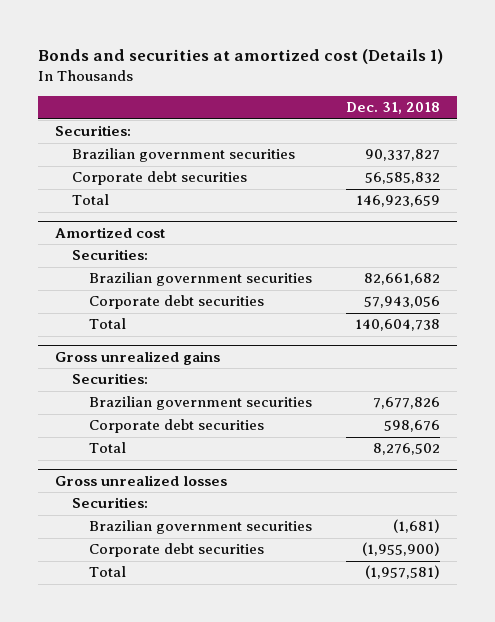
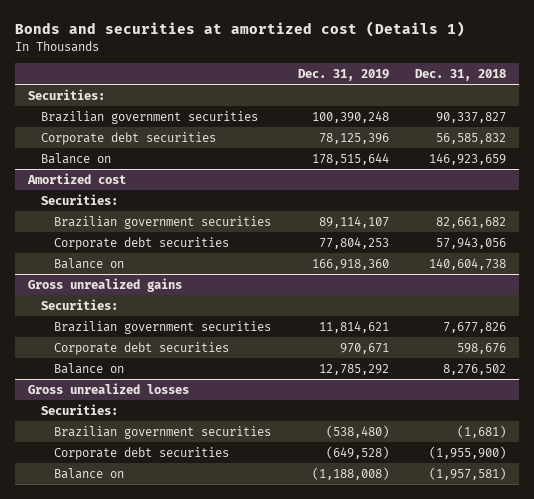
- | Dec. 31, 2018
+ | Dec. 31, 2019 | Dec. 31, 2018
- Total | 146,923,659
+ Balance on | 178,515,644 | 146,923,659
@ Amortized cost
- Total | 140,604,738
+ Balance on | 166,918,360 | 140,604,738
@ Gross unrealized gains
- Total | 8,276,502
+ Balance on | 12,785,292 | 8,276,502
@ Gross unrealized losses
- Total | (1,957,581)
+ Balance on | (1,188,008) | (1,957,581)

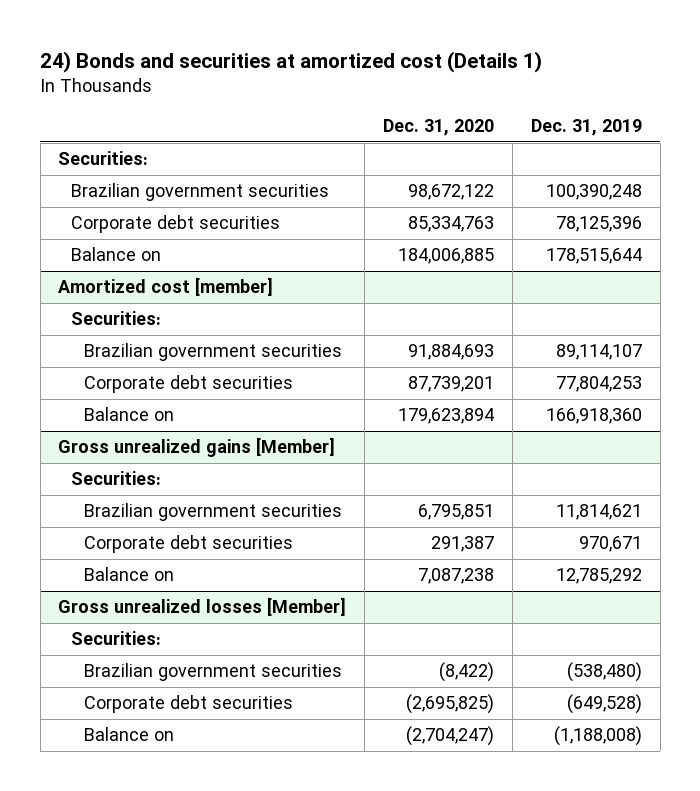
- Bonds and securities at amortized cost (Details 1)
+ 24) Bonds and securities at amortized cost (Details 1)
- | Dec. 31, 2019 | Dec. 31, 2018
+ | Dec. 31, 2020 | Dec. 31, 2019
- Amortized cost
+ Amortized cost [member]
- Gross unrealized gains
+ Gross unrealized gains [Member]
- Gross unrealized losses
+ Gross unrealized losses [Member]

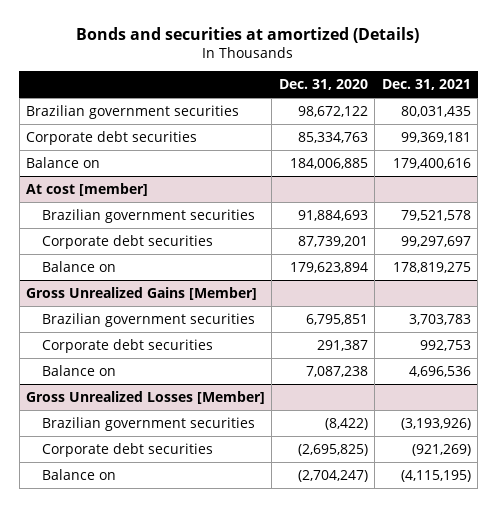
- 24) Bonds and securities at amortized cost (Details 1)
+ Bonds and securities at amortized (Details)
- | Dec. 31, 2020 | Dec. 31, 2019
+ | Dec. 31, 2020 | Dec. 31, 2021
- Securities:
- Amortized cost [member]
- Securities:
+ At cost [member]
- Gross unrealized gains [Member]
- Securities:
+ Gross Unrealized Gains [Member]
- Gross unrealized losses [Member]
- Securities:
+ Gross Unrealized Losses [Member]

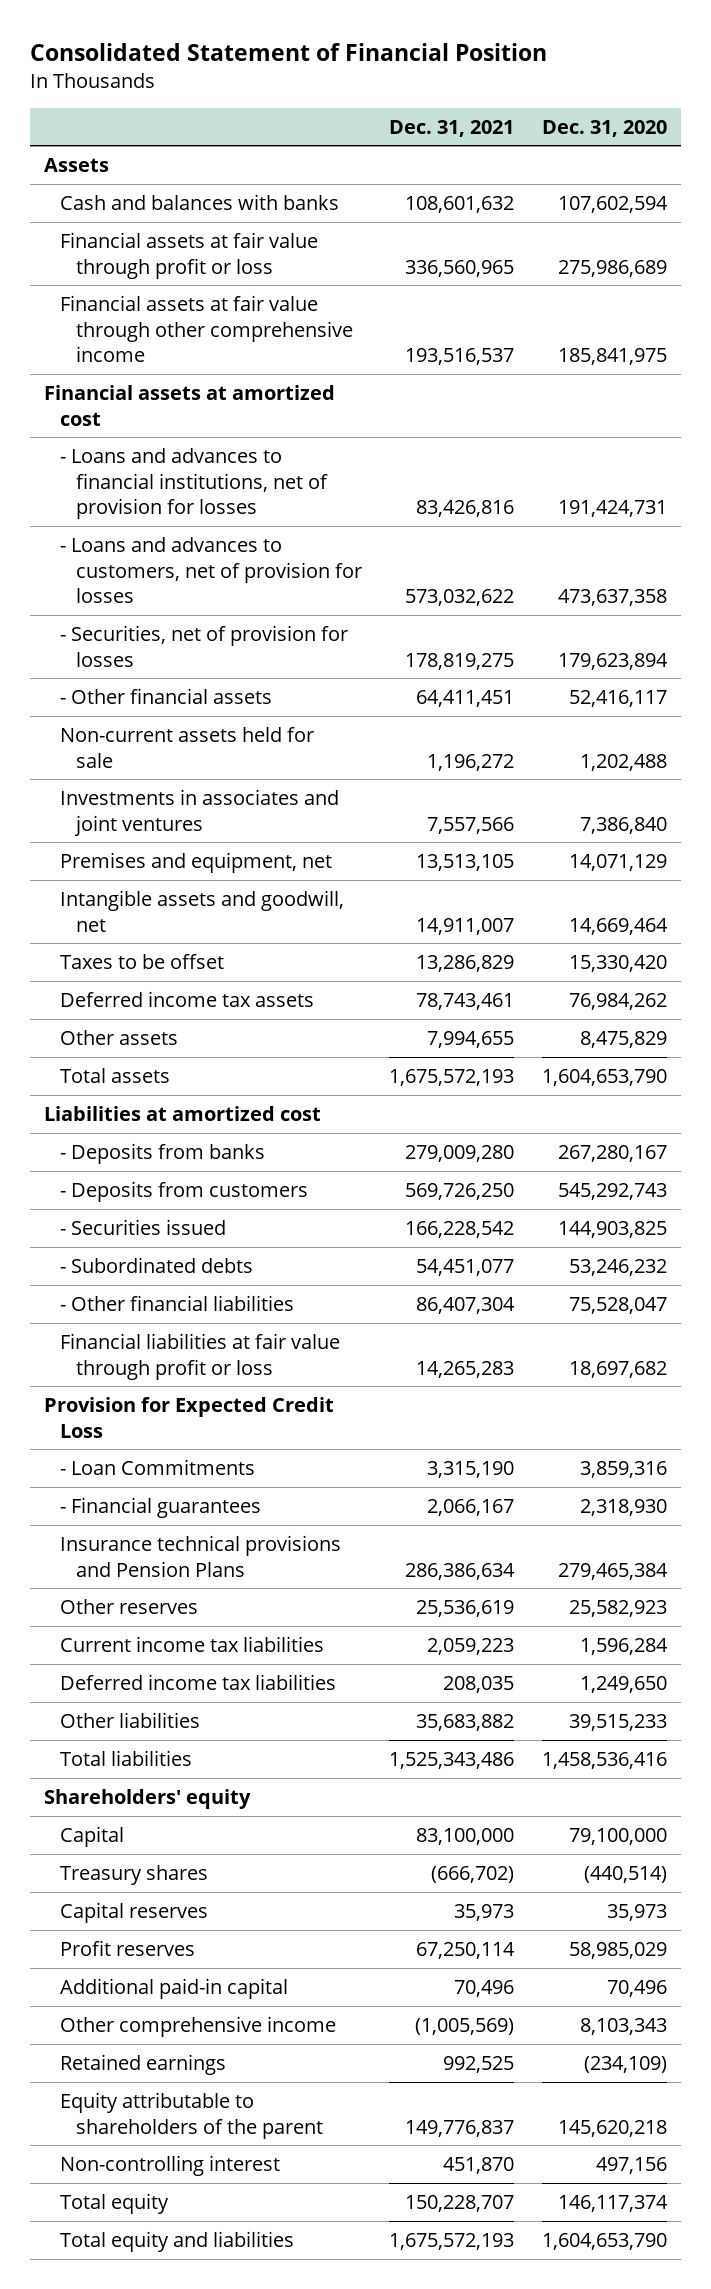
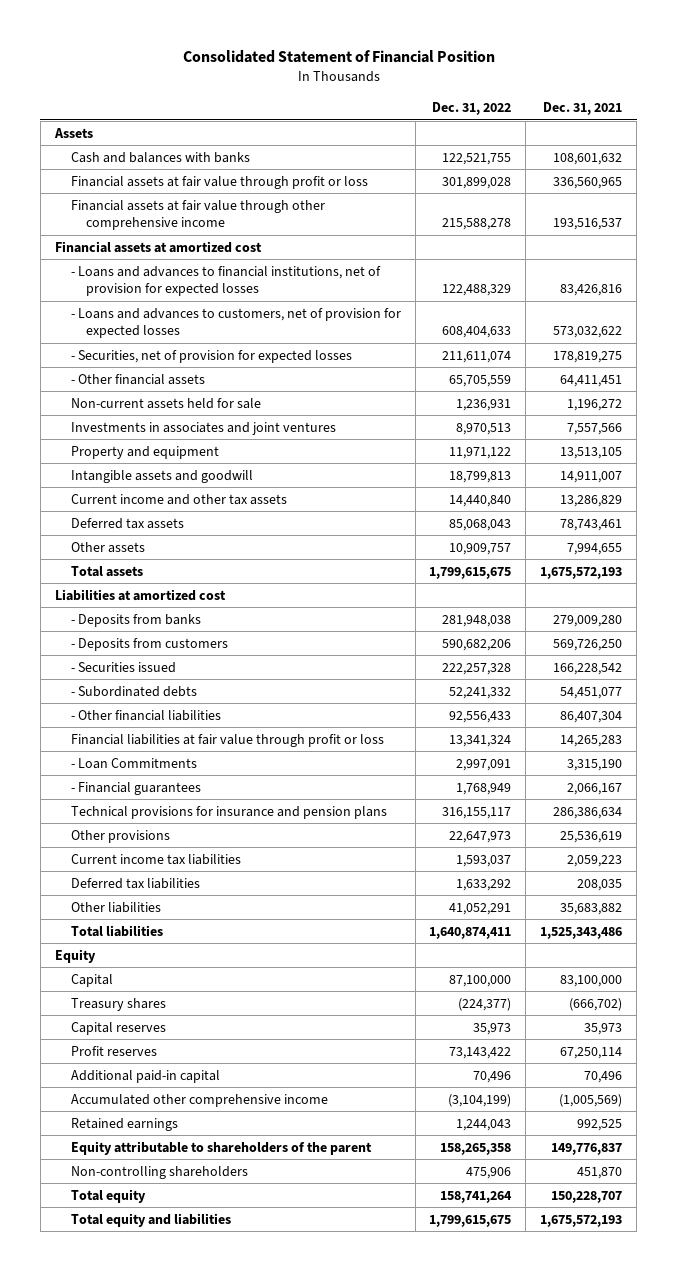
- | Dec. 31, 2021 | Dec. 31, 2020
+ | Dec. 31, 2022 | Dec. 31, 2021
- - Loans and advances to financial institutions, net of provision for losses | 83,426,816 | 191,424,731
- - Loans and advances to customers, net of provision for losses | 573,032,622 | 473,637,358
- - Securities, net of provision for losses | 178,819,275 | 179,623,894
+ - Loans and advances to financial institutions, net of provision for expected losses | 122,488,329 | 83,426,816
+ - Loans and advances to customers, net of provision for expected losses | 608,404,633 | 573,032,622
+ - Securities, net of provision for expected losses | 211,611,074 | 178,819,275
- Premises and equipment, net | 13,513,105 | 14,071,129
- Intangible assets and goodwill, net | 14,911,007 | 14,669,464
- Taxes to be offset | 13,286,829 | 15,330,420
- Deferred income tax assets | 78,743,461 | 76,984,262
+ Property and equipment | 11,971,122 | 13,513,105
+ Intangible assets and goodwill | 18,799,813 | 14,911,007
+ Current income and other tax assets | 14,440,840 | 13,286,829
+ Deferred tax assets | 85,068,043 | 78,743,461
- Provision for Expected Credit Loss
- Insurance technical provisions and Pension Plans | 286,386,634 | 279,465,384
- Other reserves | 25,536,619 | 25,582,923
+ Technical provisions for insurance and pension plans | 316,155,117 | 286,386,634
+ Other provisions | 22,647,973 | 25,536,619
- Deferred income tax liabilities | 208,035 | 1,249,650
+ Deferred tax liabilities | 1,633,292 | 208,035
- Shareholders' equity
+ Equity
- Other comprehensive income | (1,005,569) | 8,103,343
+ Accumulated other comprehensive income | (3,104,199) | (1,005,569)
- Non-controlling interest | 451,870 | 497,156
+ Non-controlling shareholders | 475,906 | 451,870

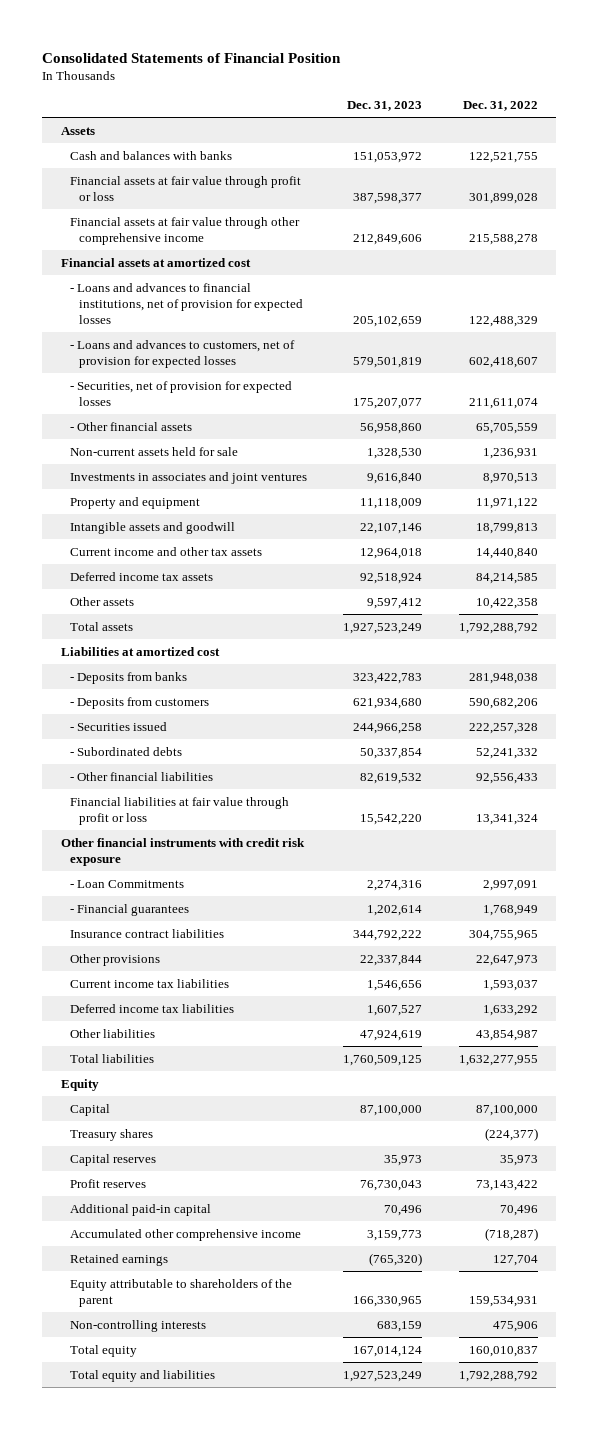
- Consolidated Statement of Financial Position
+ Consolidated Statements of Financial Position
- | Dec. 31, 2022 | Dec. 31, 2021
+ | Dec. 31, 2023 | Dec. 31, 2022
- - Loans and advances to customers, net of provision for expected losses | 608,404,633 | 573,032,622
+ - Loans and advances to customers, net of provision for expected losses | 579,501,819 | 602,418,607
- Deferred tax assets | 85,068,043 | 78,743,461
- Other assets | 10,909,757 | 7,994,655
- Total assets | 1,799,615,675 | 1,675,572,193
+ Deferred income tax assets | 92,518,924 | 84,214,585
+ Other assets | 9,597,412 | 10,422,358
+ Total assets | 1,927,523,249 | 1,792,288,792
+ Other financial instruments with credit risk exposure
- Technical provisions for insurance and pension plans | 316,155,117 | 286,386,634
+ Insurance contract liabilities | 344,792,222 | 304,755,965
- Deferred tax liabilities | 1,633,292 | 208,035
- Other liabilities | 41,052,291 | 35,683,882
- Total liabilities | 1,640,874,411 | 1,525,343,486
+ Deferred income tax liabilities | 1,607,527 | 1,633,292
+ Other liabilities | 47,924,619 | 43,854,987
+ Total liabilities | 1,760,509,125 | 1,632,277,955
- Accumulated other comprehensive income | (3,104,199) | (1,005,569)
- Retained earnings | 1,244,043 | 992,525
- Equity attributable to shareholders of the parent | 158,265,358 | 149,776,837
- Non-controlling shareholders | 475,906 | 451,870
- Total equity | 158,741,264 | 150,228,707
- Total equity and liabilities | 1,799,615,675 | 1,675,572,193
+ Accumulated other comprehensive income | 3,159,773 | (718,287)
+ Retained earnings | (765,320) | 127,704
+ Equity attributable to shareholders of the parent | 166,330,965 | 159,534,931
+ Non-controlling interests | 683,159 | 475,906
+ Total equity | 167,014,124 | 160,010,837
+ Total equity and liabilities | 1,927,523,249 | 1,792,288,792

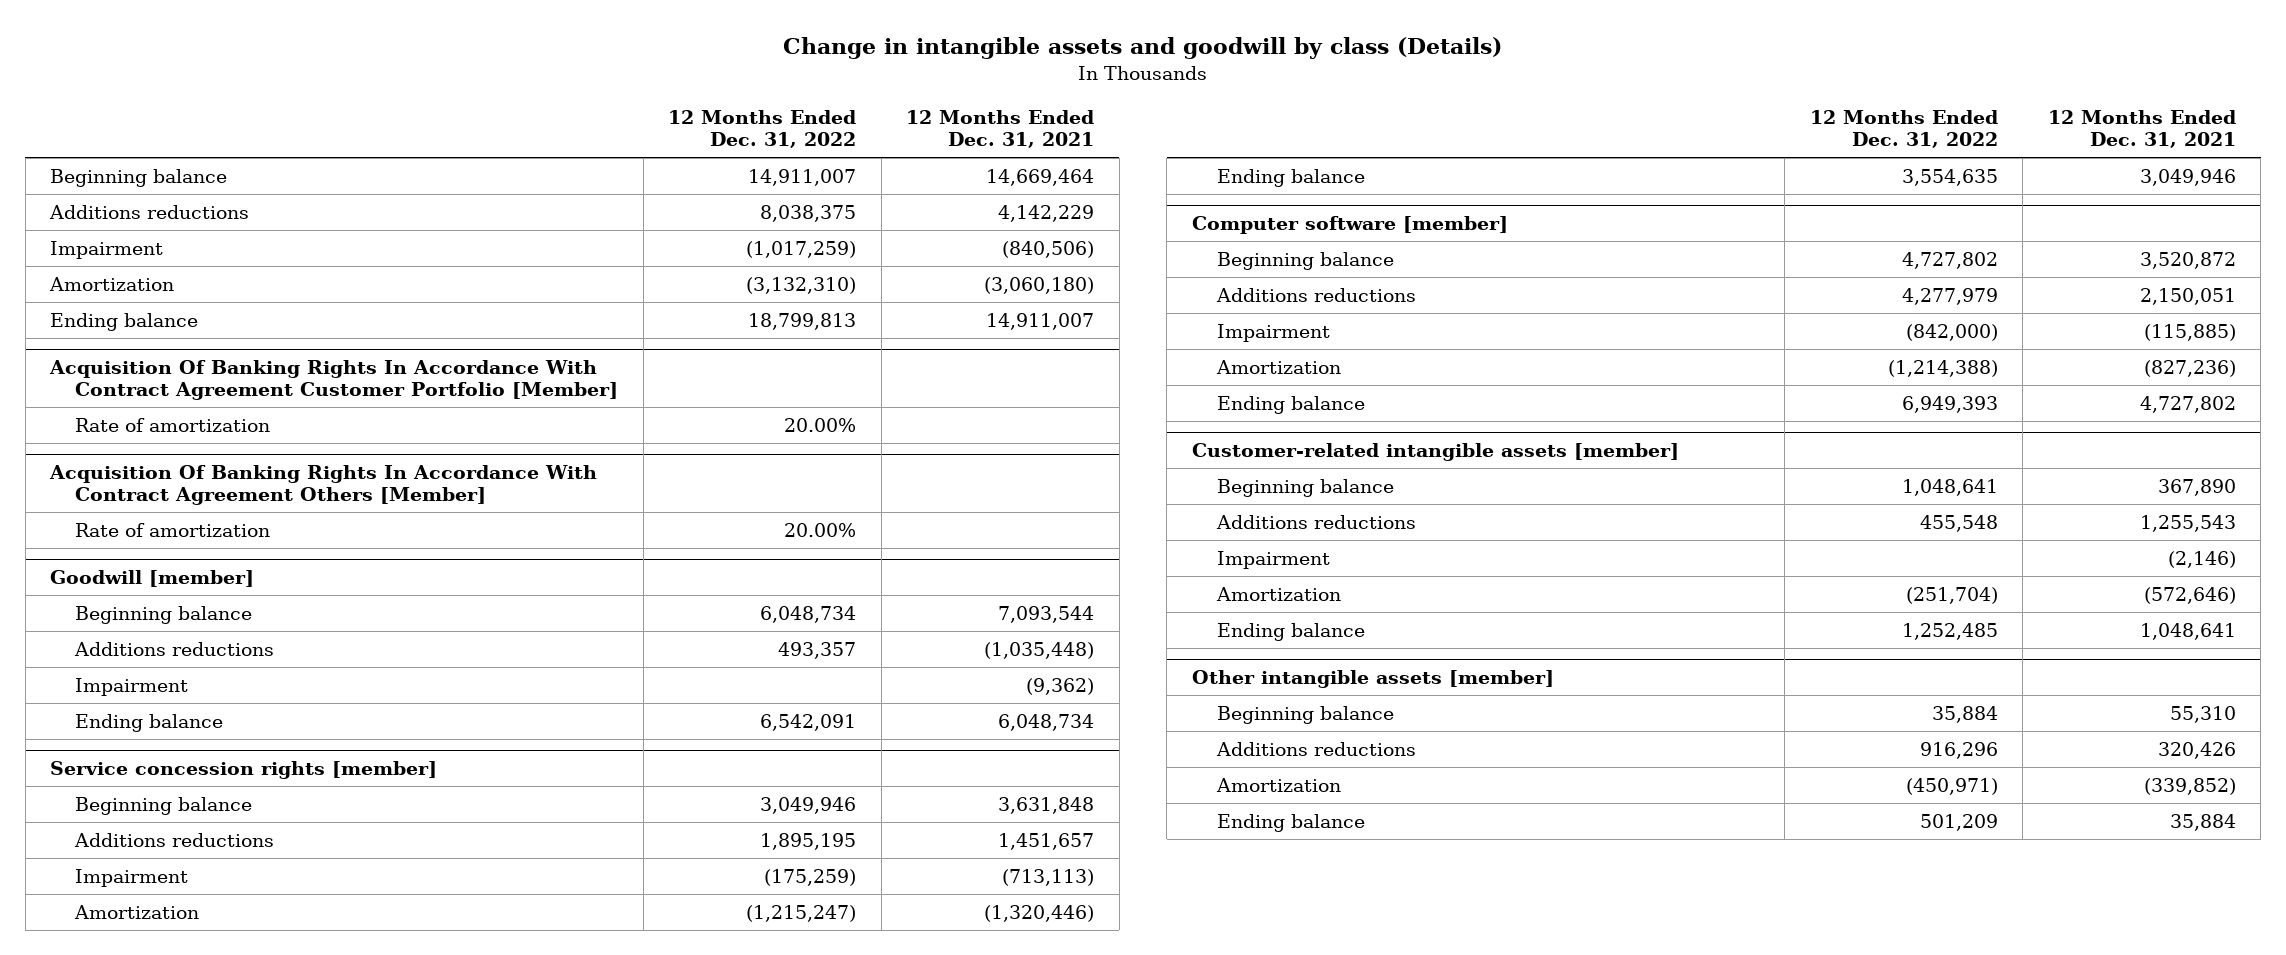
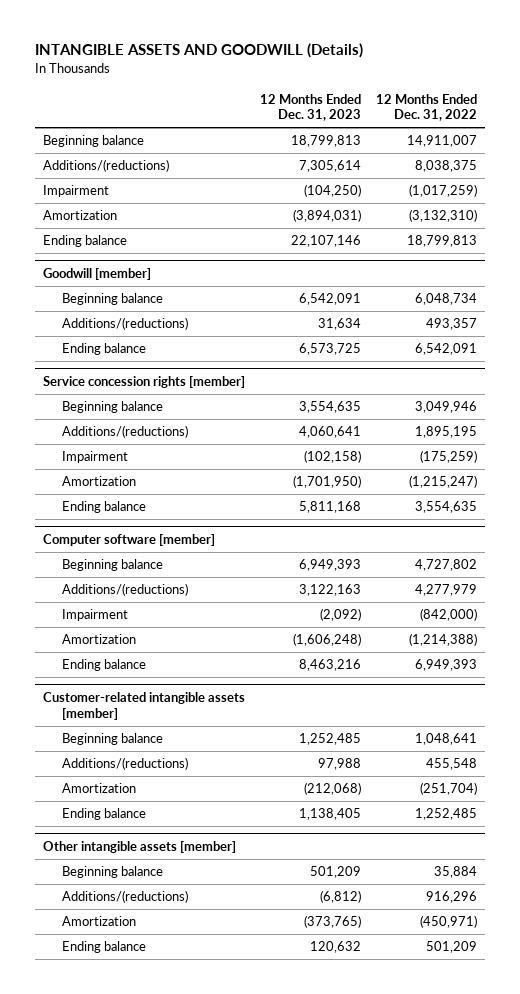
- Change in intangible assets and goodwill by class (Details)
+ INTANGIBLE ASSETS AND GOODWILL (Details)
- | 12 Months Ended Dec. 31, 2022 | 12 Months Ended Dec. 31, 2021
+ | 12 Months Ended Dec. 31, 2023 | 12 Months Ended Dec. 31, 2022
- Additions reductions | 8,038,375 | 4,142,229
+ Additions/(reductions) | 7,305,614 | 8,038,375
- Acquisition Of Banking Rights In Accordance With Contract Agreement Customer Portfolio [Member]
- Rate of amortization | 20.00% |
- Acquisition Of Banking Rights In Accordance With Contract Agreement Others [Member]
- Rate of amortization | 20.00% |
@ Goodwill [member]
- Additions reductions | 493,357 | (1,035,448)
- Impairment | | (9,362)
+ Additions/(reductions) | 31,634 | 493,357
@ Service concession rights [member]
- Additions reductions | 1,895,195 | 1,451,657
+ Additions/(reductions) | 4,060,641 | 1,895,195
@ Computer software [member]
- Additions reductions | 4,277,979 | 2,150,051
+ Additions/(reductions) | 3,122,163 | 4,277,979
@ Customer-related intangible assets [member]
- Additions reductions | 455,548 | 1,255,543
- Impairment | | (2,146)
+ Additions/(reductions) | 97,988 | 455,548
@ Other intangible assets [member]
- Additions reductions | 916,296 | 320,426
+ Additions/(reductions) | (6,812) | 916,296

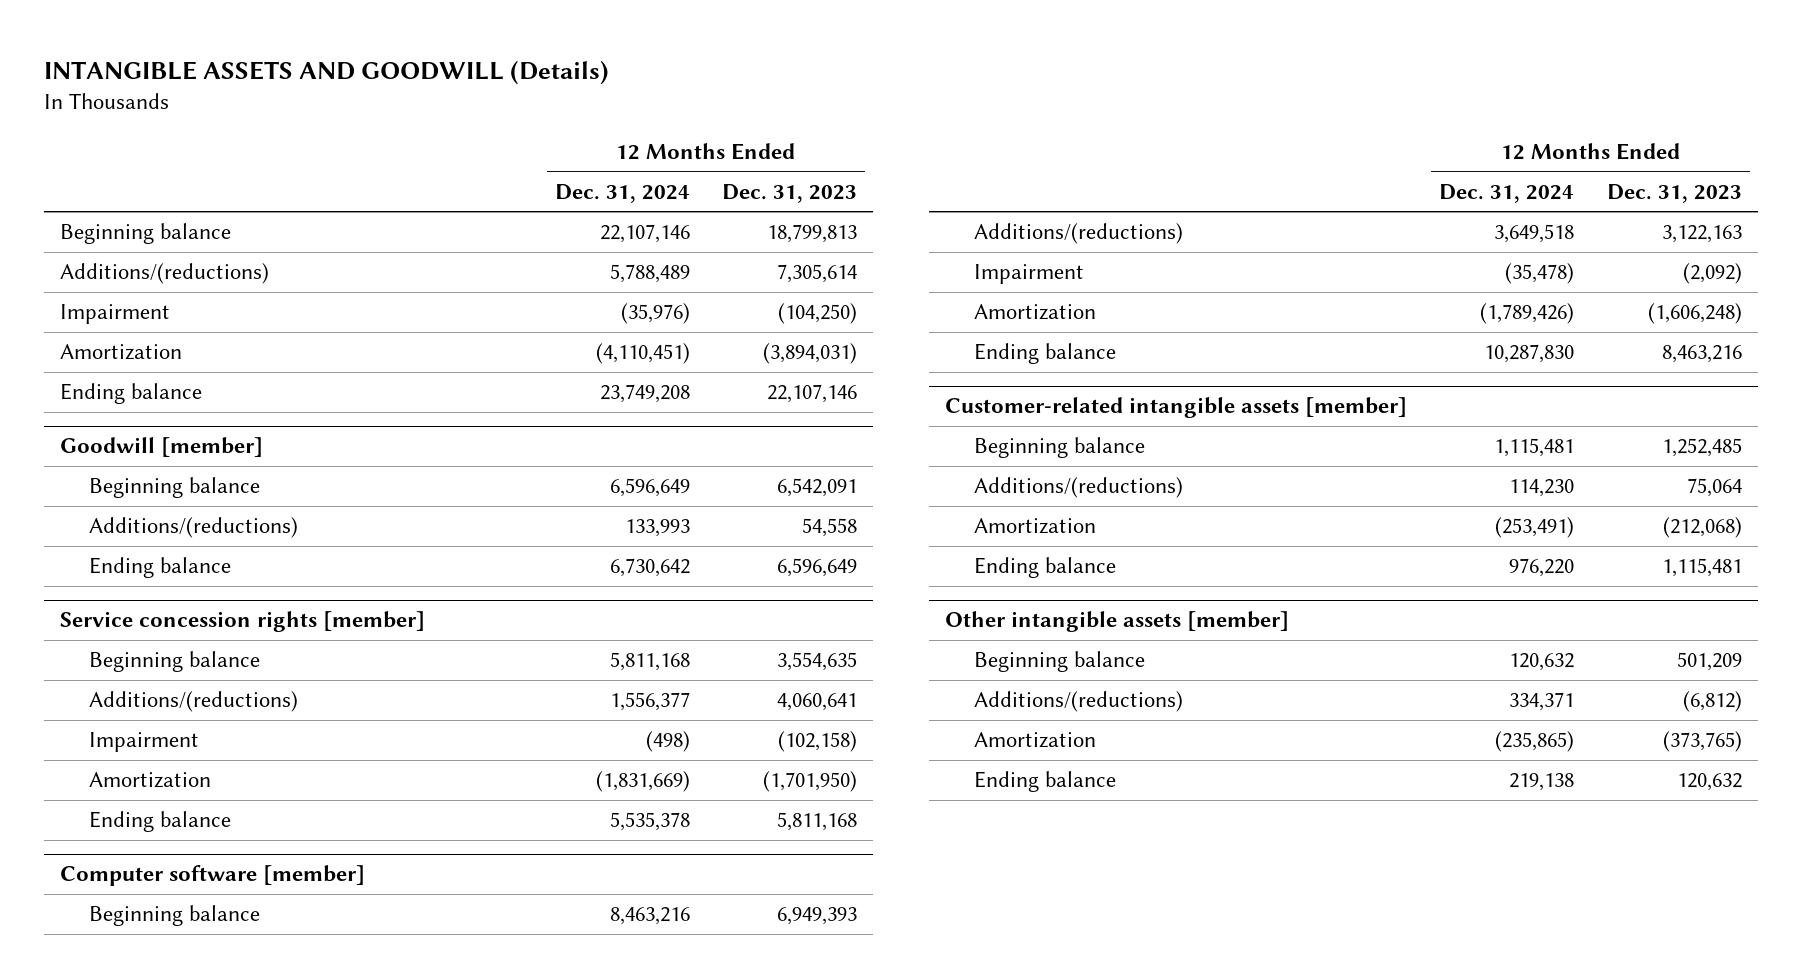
- | 12 Months Ended Dec. 31, 2023 | 12 Months Ended Dec. 31, 2022
+ | 12 Months Ended Dec. 31, 2024 | 12 Months Ended Dec. 31, 2023
@ Goodwill [member]
- Additions/(reductions) | 31,634 | 493,357
- Ending balance | 6,573,725 | 6,542,091
+ Additions/(reductions) | 133,993 | 54,558
+ Ending balance | 6,730,642 | 6,596,649
@ Customer-related intangible assets [member]
- Additions/(reductions) | 97,988 | 455,548
+ Additions/(reductions) | 114,230 | 75,064
- Ending balance | 1,138,405 | 1,252,485
+ Ending balance | 976,220 | 1,115,481

